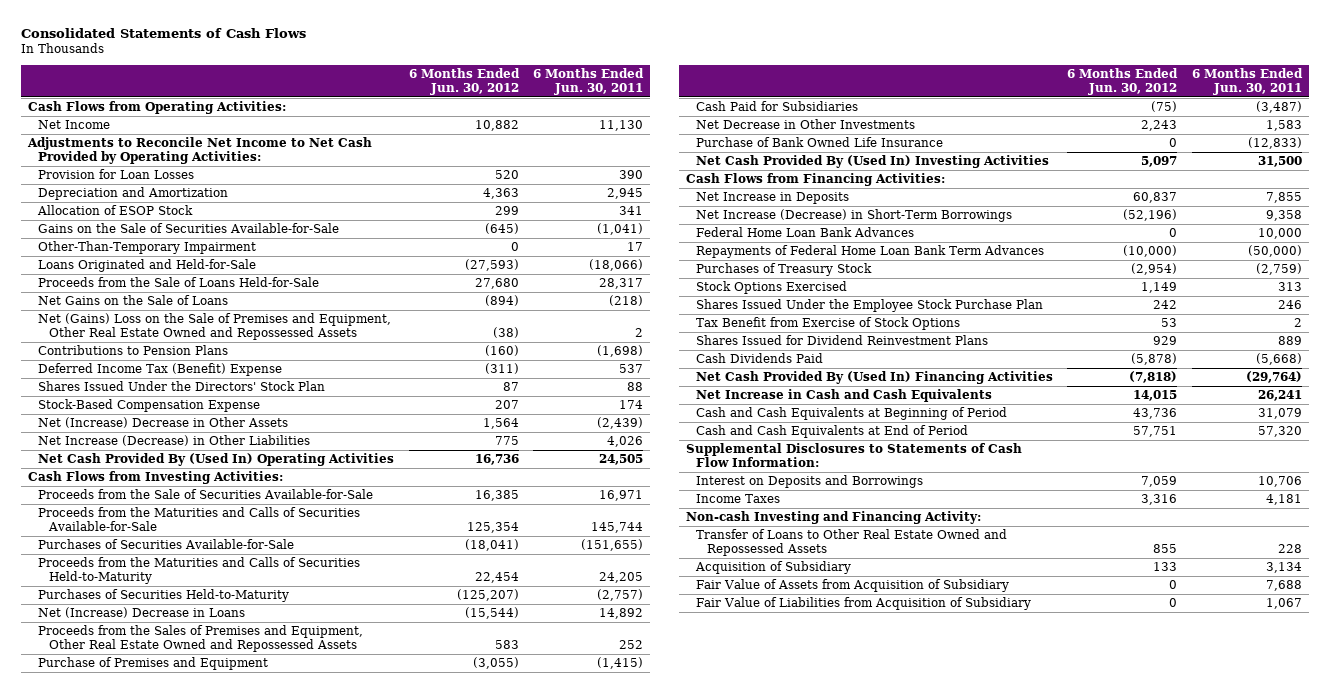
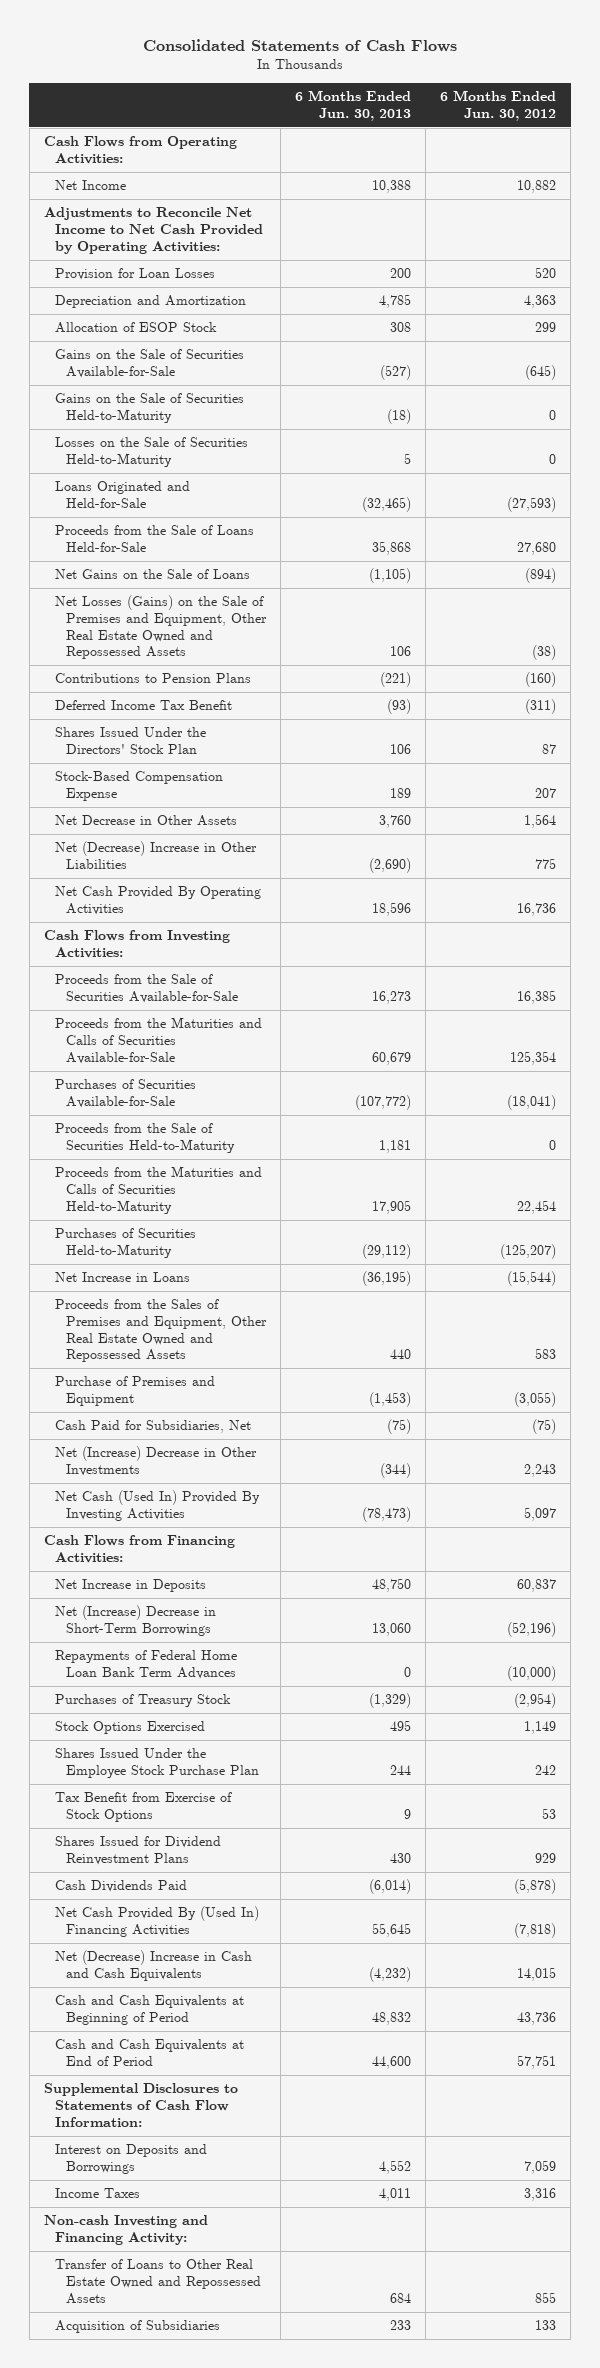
- | 6 Months Ended Jun. 30, 2012 | 6 Months Ended Jun. 30, 2011
+ | 6 Months Ended Jun. 30, 2013 | 6 Months Ended Jun. 30, 2012
- Other-Than-Temporary Impairment | 0 | 17
+ Gains on the Sale of Securities Held-to-Maturity | (18) | 0
+ Losses on the Sale of Securities Held-to-Maturity | 5 | 0
- Net (Gains) Loss on the Sale of Premises and Equipment, Other Real Estate Owned and Repossessed Assets | (38) | 2
+ Net Losses (Gains) on the Sale of Premises and Equipment, Other Real Estate Owned and Repossessed Assets | 106 | (38)
- Deferred Income Tax (Benefit) Expense | (311) | 537
+ Deferred Income Tax Benefit | (93) | (311)
- Net (Increase) Decrease in Other Assets | 1,564 | (2,439)
- Net Increase (Decrease) in Other Liabilities | 775 | 4,026
- Net Cash Provided By (Used In) Operating Activities | 16,736 | 24,505
+ Net Decrease in Other Assets | 3,760 | 1,564
+ Net (Decrease) Increase in Other Liabilities | (2,690) | 775
+ Net Cash Provided By Operating Activities | 18,596 | 16,736
+ Proceeds from the Sale of Securities Held-to-Maturity | 1,181 | 0
- Net (Increase) Decrease in Loans | (15,544) | 14,892
+ Net Increase in Loans | (36,195) | (15,544)
- Cash Paid for Subsidiaries | (75) | (3,487)
- Net Decrease in Other Investments | 2,243 | 1,583
- Purchase of Bank Owned Life Insurance | 0 | (12,833)
- Net Cash Provided By (Used In) Investing Activities | 5,097 | 31,500
+ Cash Paid for Subsidiaries, Net | (75) | (75)
+ Net (Increase) Decrease in Other Investments | (344) | 2,243
+ Net Cash (Used In) Provided By Investing Activities | (78,473) | 5,097
- Net Increase (Decrease) in Short-Term Borrowings | (52,196) | 9,358
- Federal Home Loan Bank Advances | 0 | 10,000
+ Net (Increase) Decrease in Short-Term Borrowings | 13,060 | (52,196)
- Net Increase in Cash and Cash Equivalents | 14,015 | 26,241
+ Net (Decrease) Increase in Cash and Cash Equivalents | (4,232) | 14,015
- Acquisition of Subsidiary | 133 | 3,134
- Fair Value of Assets from Acquisition of Subsidiary | 0 | 7,688
- Fair Value of Liabilities from Acquisition of Subsidiary | 0 | 1,067
+ Acquisition of Subsidiaries | 233 | 133

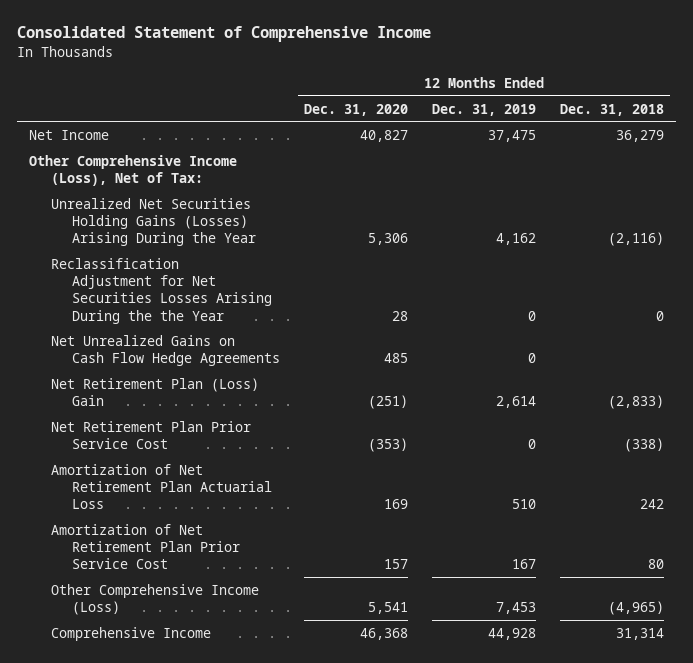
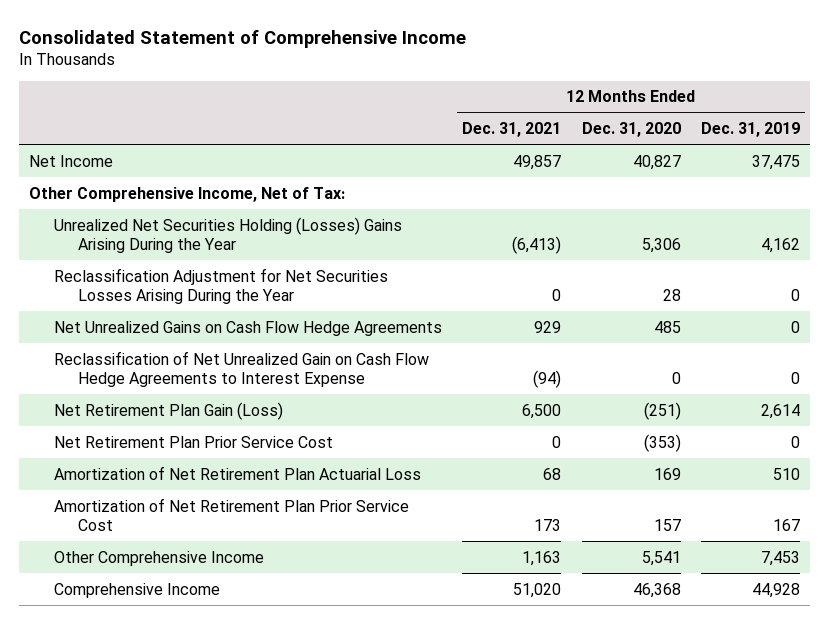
- | 12 Months Ended Dec. 31, 2020 | 12 Months Ended Dec. 31, 2019 | 12 Months Ended Dec. 31, 2018
+ | 12 Months Ended Dec. 31, 2021 | 12 Months Ended Dec. 31, 2020 | 12 Months Ended Dec. 31, 2019
- Other Comprehensive Income (Loss), Net of Tax:
- Unrealized Net Securities Holding Gains (Losses) Arising During the Year | 5,306 | 4,162 | (2,116)
- Reclassification Adjustment for Net Securities Losses Arising During the the Year | 28 | 0 | 0
+ Other Comprehensive Income, Net of Tax:
+ Unrealized Net Securities Holding (Losses) Gains Arising During the Year | (6,413) | 5,306 | 4,162
+ Reclassification Adjustment for Net Securities Losses Arising During the Year | 0 | 28 | 0
- Net Retirement Plan (Loss) Gain | (251) | 2,614 | (2,833)
+ Reclassification of Net Unrealized Gain on Cash Flow Hedge Agreements to Interest Expense | (94) | 0 | 0
+ Net Retirement Plan Gain (Loss) | 6,500 | (251) | 2,614
- Other Comprehensive Income (Loss) | 5,541 | 7,453 | (4,965)
+ Other Comprehensive Income | 1,163 | 5,541 | 7,453

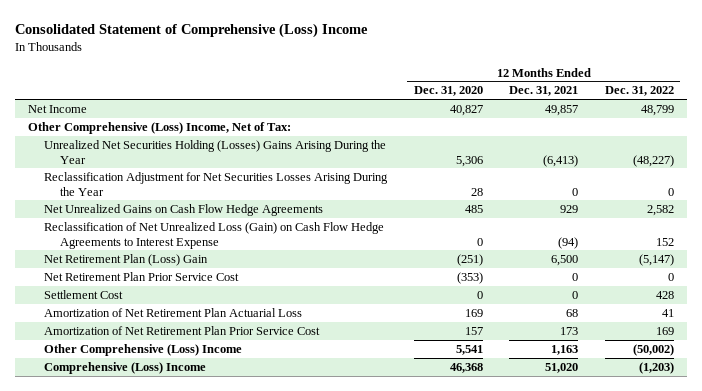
- Consolidated Statement of Comprehensive Income
+ Consolidated Statement of Comprehensive (Loss) Income
- | 12 Months Ended Dec. 31, 2021 | 12 Months Ended Dec. 31, 2020 | 12 Months Ended Dec. 31, 2019
+ | 12 Months Ended Dec. 31, 2020 | 12 Months Ended Dec. 31, 2021 | 12 Months Ended Dec. 31, 2022
- Other Comprehensive Income, Net of Tax:
+ Other Comprehensive (Loss) Income, Net of Tax:
- Reclassification of Net Unrealized Gain on Cash Flow Hedge Agreements to Interest Expense | (94) | 0 | 0
- Net Retirement Plan Gain (Loss) | 6,500 | (251) | 2,614
+ Reclassification of Net Unrealized Loss (Gain) on Cash Flow Hedge Agreements to Interest Expense | 0 | (94) | 152
+ Net Retirement Plan (Loss) Gain | (251) | 6,500 | (5,147)
+ Settlement Cost | 0 | 0 | 428
- Other Comprehensive Income | 1,163 | 5,541 | 7,453
- Comprehensive Income | 51,020 | 46,368 | 44,928
+ Other Comprehensive (Loss) Income | 5,541 | 1,163 | (50,002)
+ Comprehensive (Loss) Income | 46,368 | 51,020 | (1,203)

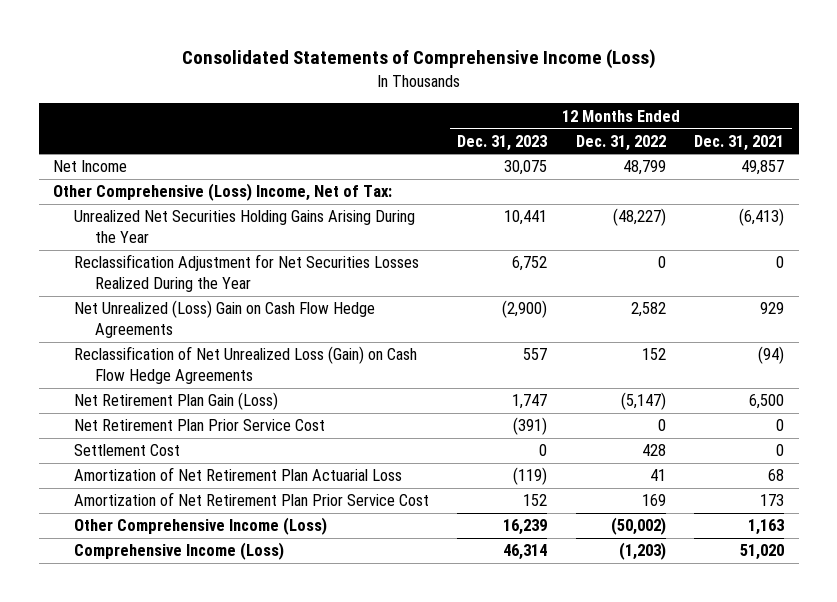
- Consolidated Statement of Comprehensive (Loss) Income
+ Consolidated Statements of Comprehensive Income (Loss)
- | 12 Months Ended Dec. 31, 2020 | 12 Months Ended Dec. 31, 2021 | 12 Months Ended Dec. 31, 2022
+ | 12 Months Ended Dec. 31, 2023 | 12 Months Ended Dec. 31, 2022 | 12 Months Ended Dec. 31, 2021
- Unrealized Net Securities Holding (Losses) Gains Arising During the Year | 5,306 | (6,413) | (48,227)
- Reclassification Adjustment for Net Securities Losses Arising During the Year | 28 | 0 | 0
- Net Unrealized Gains on Cash Flow Hedge Agreements | 485 | 929 | 2,582
- Reclassification of Net Unrealized Loss (Gain) on Cash Flow Hedge Agreements to Interest Expense | 0 | (94) | 152
- Net Retirement Plan (Loss) Gain | (251) | 6,500 | (5,147)
+ Unrealized Net Securities Holding Gains Arising During the Year | 10,441 | (48,227) | (6,413)
+ Reclassification Adjustment for Net Securities Losses Realized During the Year | 6,752 | 0 | 0
+ Net Unrealized (Loss) Gain on Cash Flow Hedge Agreements | (2,900) | 2,582 | 929
+ Reclassification of Net Unrealized Loss (Gain) on Cash Flow Hedge Agreements | 557 | 152 | (94)
+ Net Retirement Plan Gain (Loss) | 1,747 | (5,147) | 6,500
- Other Comprehensive (Loss) Income | 5,541 | 1,163 | (50,002)
- Comprehensive (Loss) Income | 46,368 | 51,020 | (1,203)
+ Other Comprehensive Income (Loss) | 16,239 | (50,002) | 1,163
+ Comprehensive Income (Loss) | 46,314 | (1,203) | 51,020

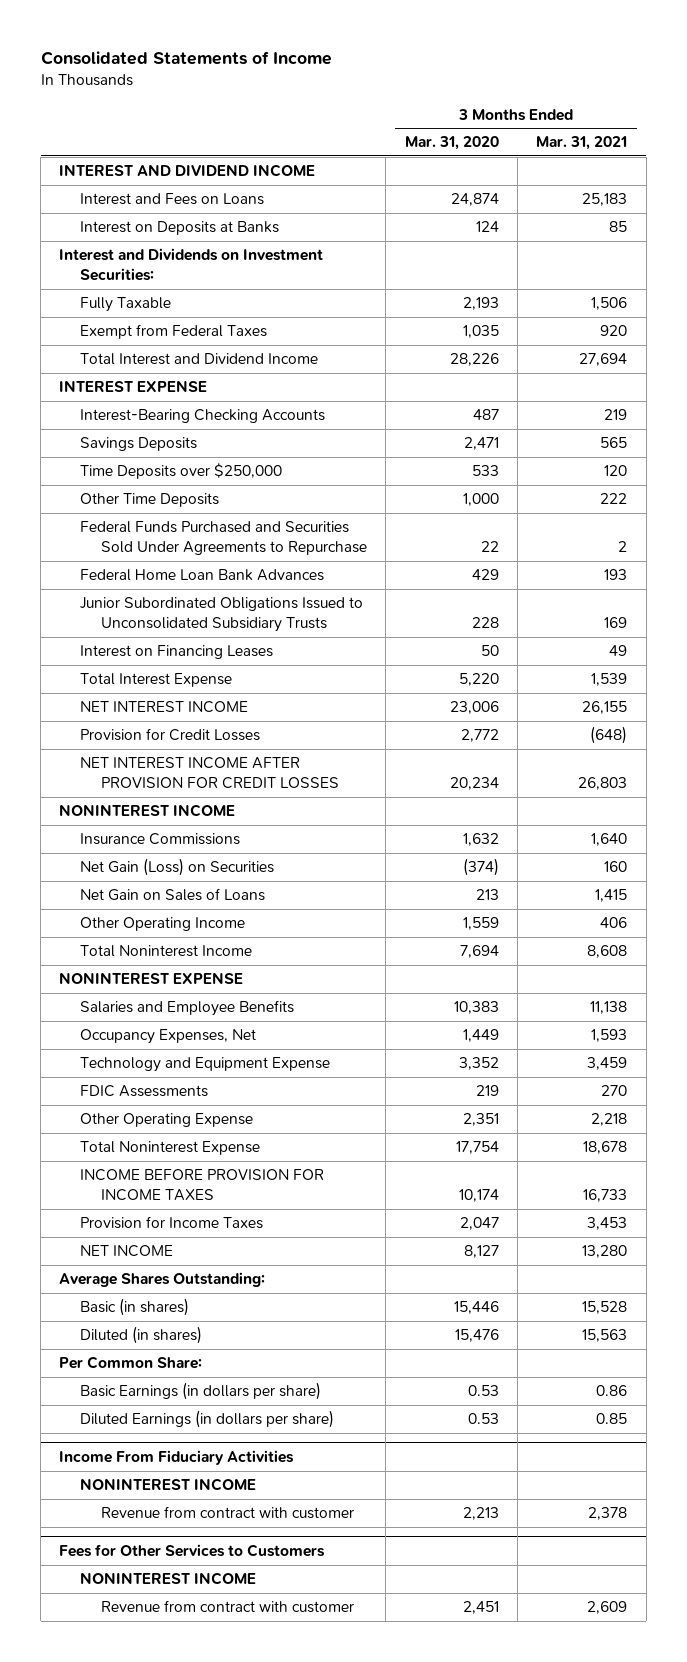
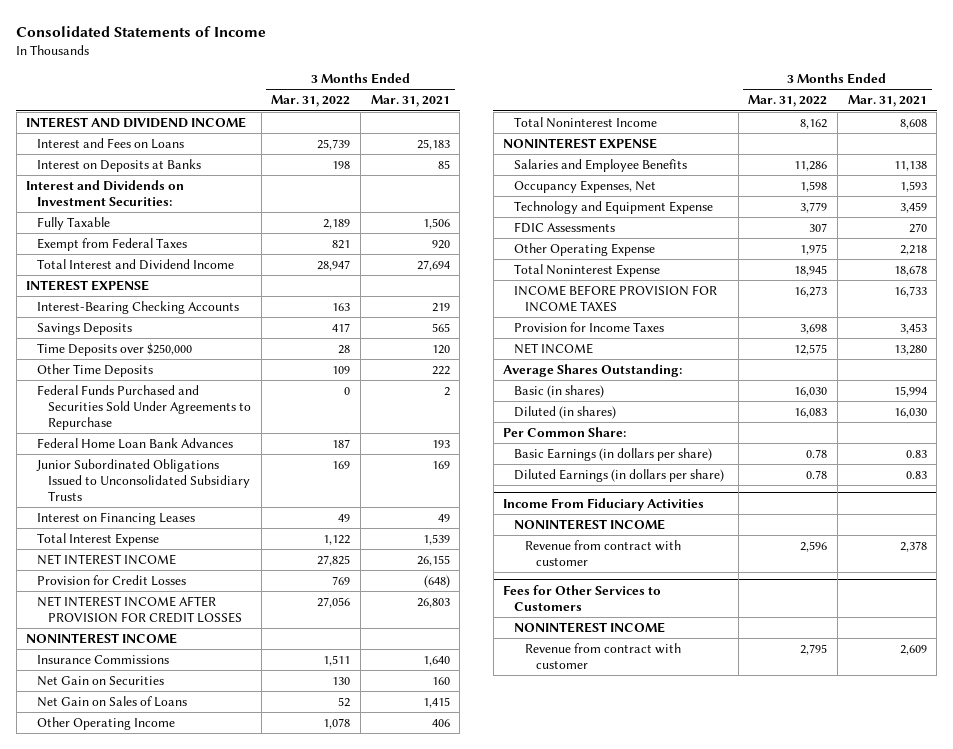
- | 3 Months Ended Mar. 31, 2020 | 3 Months Ended Mar. 31, 2021
+ | 3 Months Ended Mar. 31, 2022 | 3 Months Ended Mar. 31, 2021
- Net Gain (Loss) on Securities | (374) | 160
+ Net Gain on Securities | 130 | 160
- Basic (in shares) | 15,446 | 15,528
- Diluted (in shares) | 15,476 | 15,563
+ Basic (in shares) | 16,030 | 15,994
+ Diluted (in shares) | 16,083 | 16,030
- Basic Earnings (in dollars per share) | 0.53 | 0.86
- Diluted Earnings (in dollars per share) | 0.53 | 0.85
+ Basic Earnings (in dollars per share) | 0.78 | 0.83
+ Diluted Earnings (in dollars per share) | 0.78 | 0.83

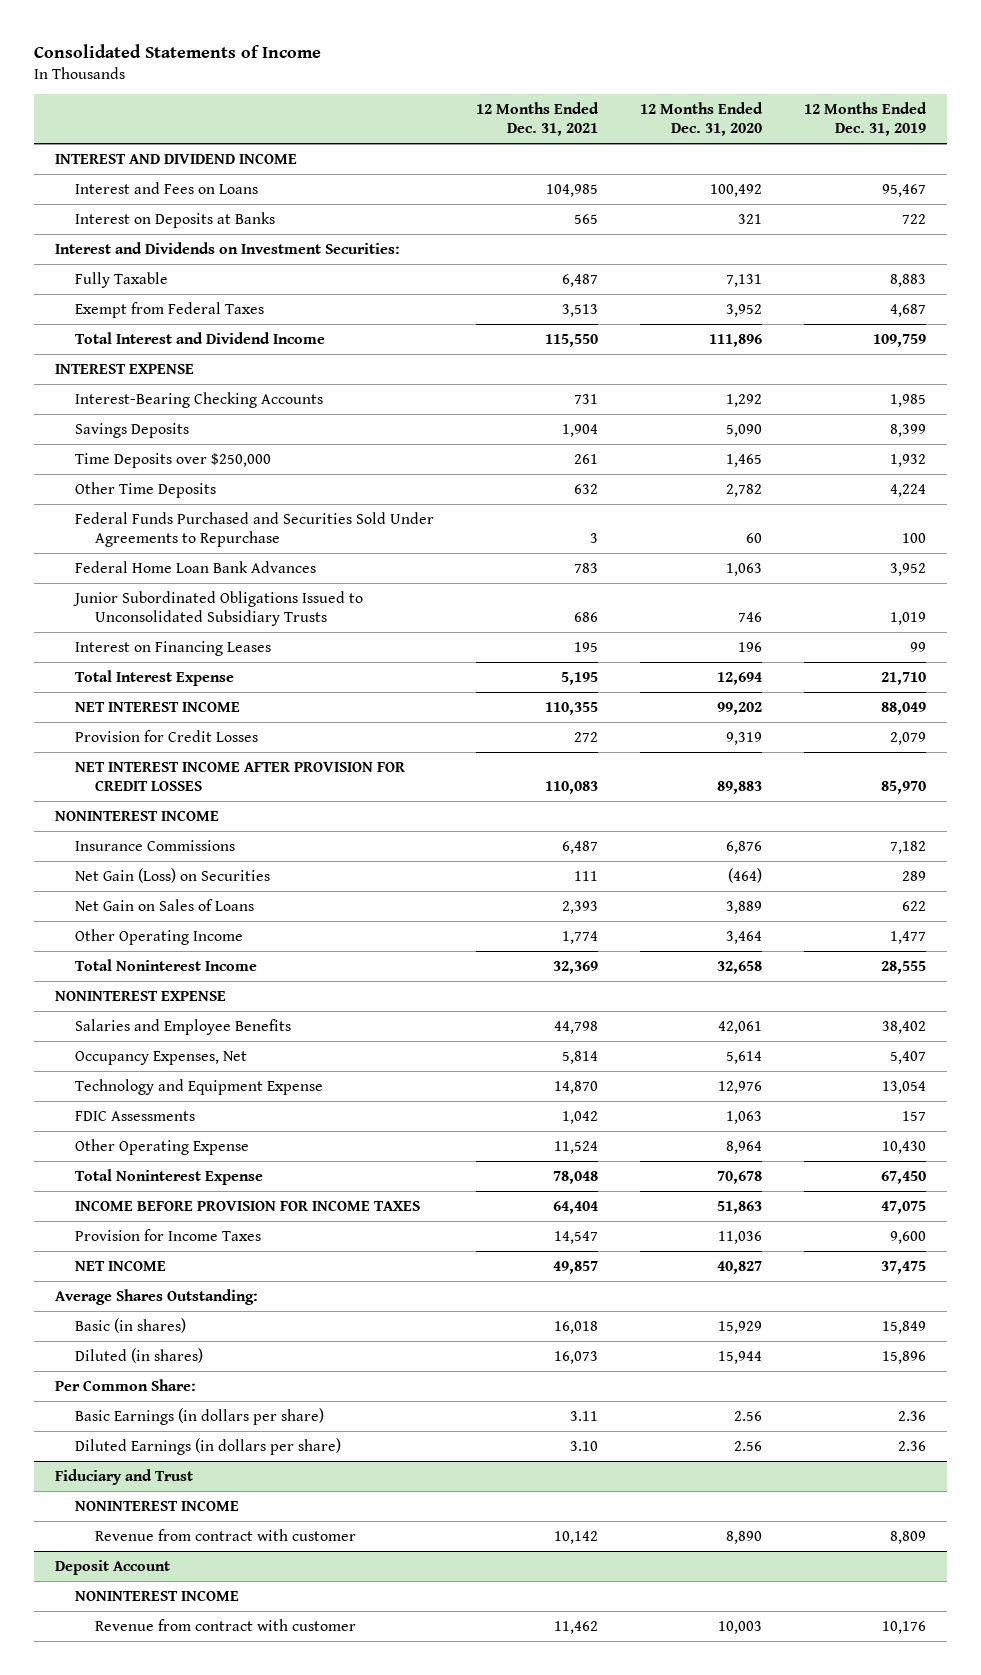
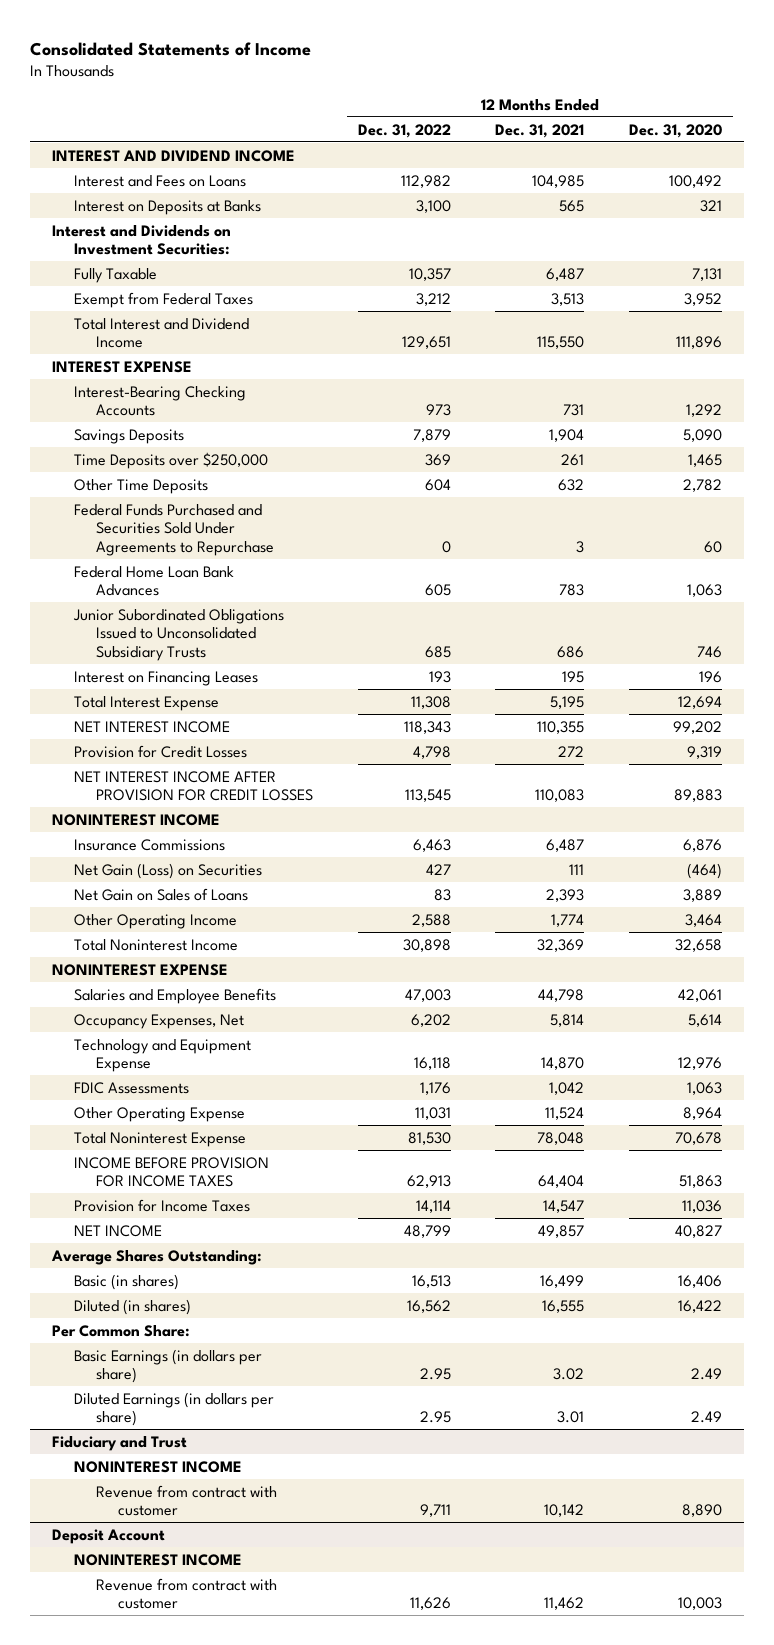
- | 12 Months Ended Dec. 31, 2021 | 12 Months Ended Dec. 31, 2020 | 12 Months Ended Dec. 31, 2019
+ | 12 Months Ended Dec. 31, 2022 | 12 Months Ended Dec. 31, 2021 | 12 Months Ended Dec. 31, 2020
- Basic (in shares) | 16,018 | 15,929 | 15,849
- Diluted (in shares) | 16,073 | 15,944 | 15,896
+ Basic (in shares) | 16,513 | 16,499 | 16,406
+ Diluted (in shares) | 16,562 | 16,555 | 16,422
- Basic Earnings (in dollars per share) | 3.11 | 2.56 | 2.36
- Diluted Earnings (in dollars per share) | 3.10 | 2.56 | 2.36
+ Basic Earnings (in dollars per share) | 2.95 | 3.02 | 2.49
+ Diluted Earnings (in dollars per share) | 2.95 | 3.01 | 2.49

